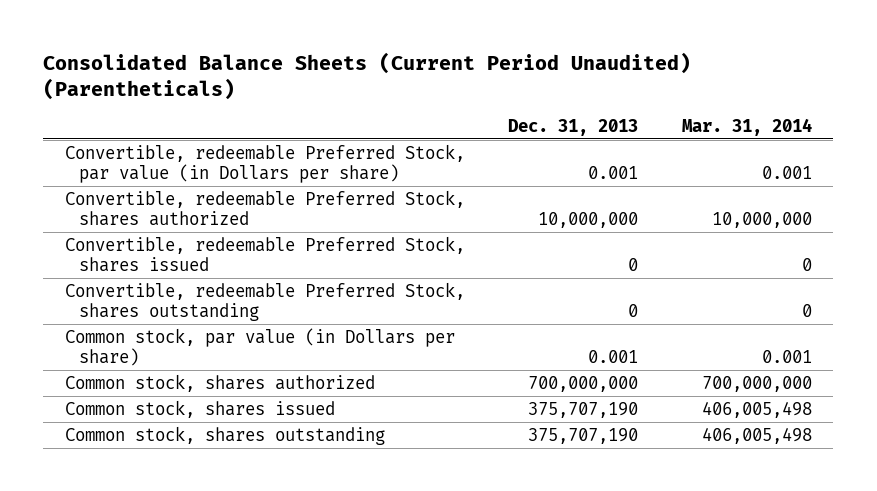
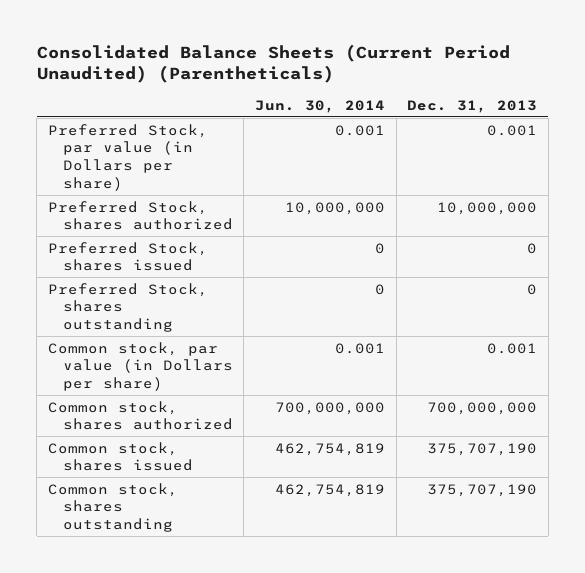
- | Dec. 31, 2013 | Mar. 31, 2014
+ | Jun. 30, 2014 | Dec. 31, 2013
- Convertible, redeemable Preferred Stock, par value (in Dollars per share) | 0.001 | 0.001
- Convertible, redeemable Preferred Stock, shares authorized | 10,000,000 | 10,000,000
- Convertible, redeemable Preferred Stock, shares issued | 0 | 0
- Convertible, redeemable Preferred Stock, shares outstanding | 0 | 0
+ Preferred Stock, par value (in Dollars per share) | 0.001 | 0.001
+ Preferred Stock, shares authorized | 10,000,000 | 10,000,000
+ Preferred Stock, shares issued | 0 | 0
+ Preferred Stock, shares outstanding | 0 | 0

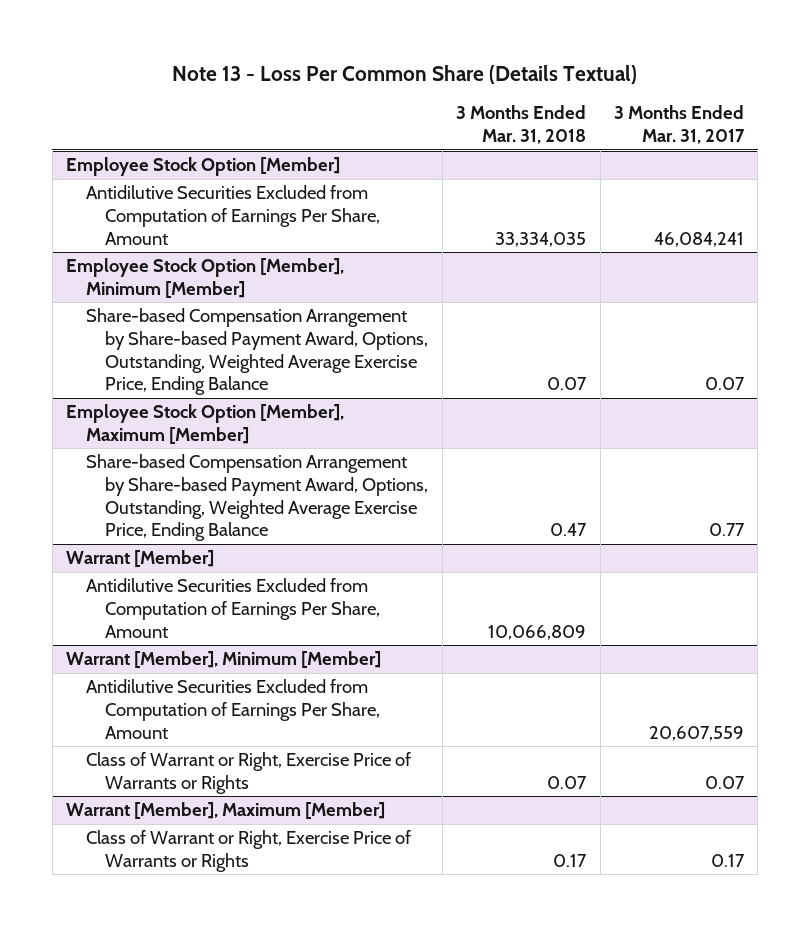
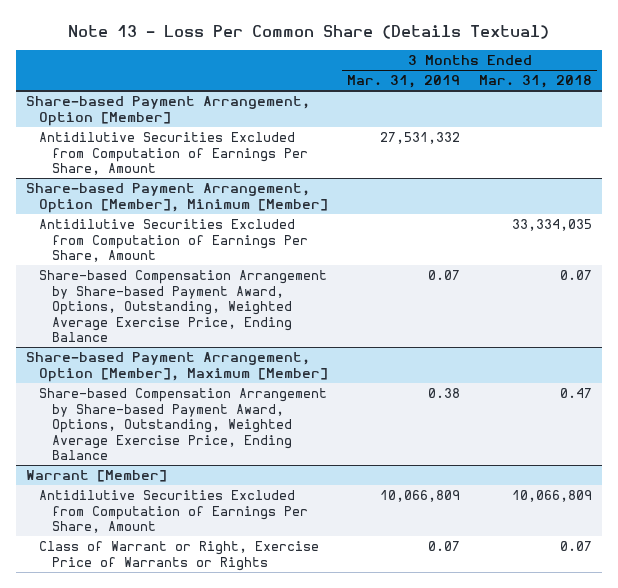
- | 3 Months Ended Mar. 31, 2018 | 3 Months Ended Mar. 31, 2017
+ | 3 Months Ended Mar. 31, 2019 | 3 Months Ended Mar. 31, 2018
- Employee Stock Option [Member]
+ Share-based Payment Arrangement, Option [Member]
+ Antidilutive Securities Excluded from Computation of Earnings Per Share, Amount | 27,531,332 |
+ Share-based Payment Arrangement, Option [Member], Minimum [Member]
- Employee Stock Option [Member], Minimum [Member]
- Employee Stock Option [Member], Maximum [Member]
+ Share-based Payment Arrangement, Option [Member], Maximum [Member]
- Warrant [Member], Minimum [Member]
- Antidilutive Securities Excluded from Computation of Earnings Per Share, Amount | | 20,607,559
- Warrant [Member], Maximum [Member]
- Class of Warrant or Right, Exercise Price of Warrants or Rights | 0.17 | 0.17

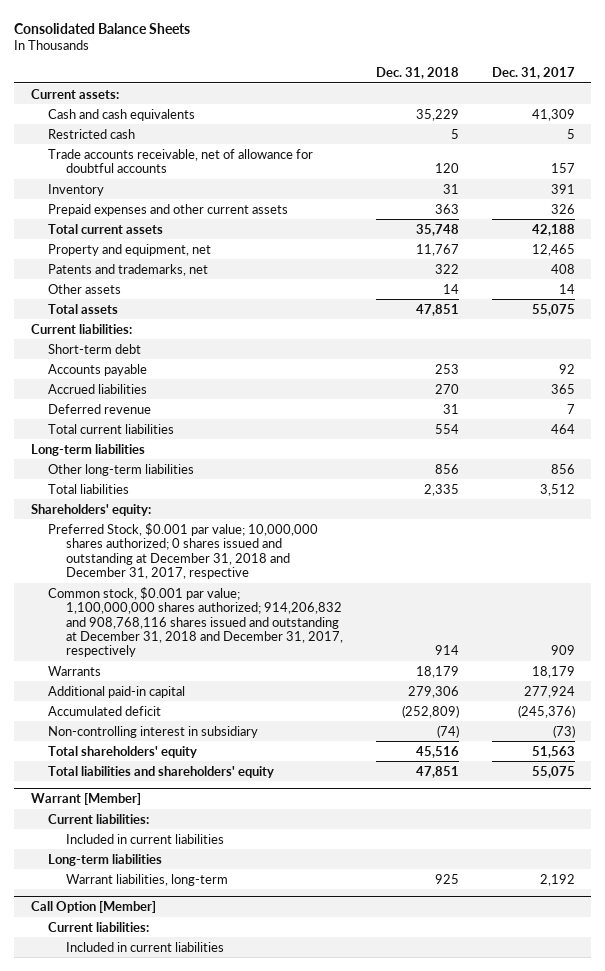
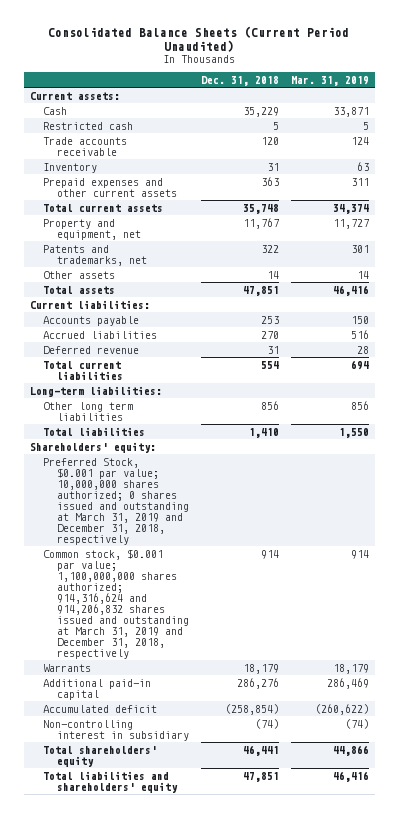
- Consolidated Balance Sheets
+ Consolidated Balance Sheets (Current Period Unaudited)
- | Dec. 31, 2018 | Dec. 31, 2017
+ | Dec. 31, 2018 | Mar. 31, 2019
- Cash and cash equivalents | 35,229 | 41,309
+ Cash | 35,229 | 33,871
- Trade accounts receivable, net of allowance for doubtful accounts | 120 | 157
+ Trade accounts receivable | 120 | 124
- Short-term debt
- Long-term liabilities
- Other long-term liabilities | 856 | 856
- Total liabilities | 2,335 | 3,512
+ Long-term liabilities:
+ Other long term liabilities | 856 | 856
+ Total liabilities | 1,410 | 1,550
- Preferred Stock, $0.001 par value; 10,000,000 shares authorized; 0 shares issued and outstanding at December 31, 2018 and December 31, 2017, respective
- Common stock, $0.001 par value; 1,100,000,000 shares authorized; 914,206,832 and 908,768,116 shares issued and outstanding at December 31, 2018 and December 31, 2017, respectively | 914 | 909
+ Preferred Stock, $0.001 par value; 10,000,000 shares authorized; 0 shares issued and outstanding at March 31, 2019 and December 31, 2018, respectively
+ Common stock, $0.001 par value; 1,100,000,000 shares authorized; 914,316,624 and 914,206,832 shares issued and outstanding at March 31, 2019 and December 31, 2018, respectively | 914 | 914
- Additional paid-in capital | 279,306 | 277,924
- Accumulated deficit | (252,809) | (245,376)
+ Additional paid-in capital | 286,276 | 286,469
+ Accumulated deficit | (258,854) | (260,622)
- Total shareholders' equity | 45,516 | 51,563
+ Total shareholders' equity | 46,441 | 44,866
- Warrant [Member]
- Current liabilities:
- Included in current liabilities
- Long-term liabilities
- Warrant liabilities, long-term | 925 | 2,192
- Call Option [Member]
- Current liabilities:
- Included in current liabilities

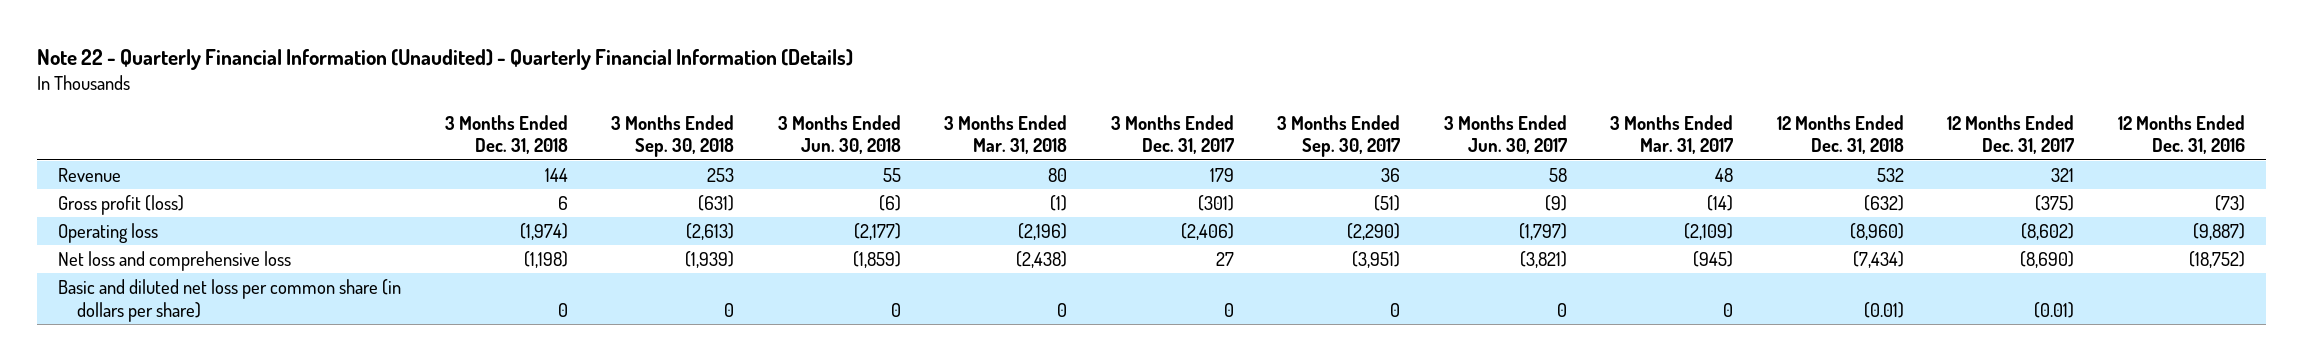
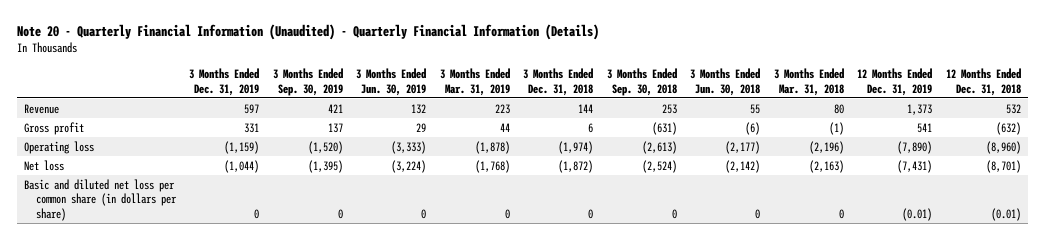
- Note 22 - Quarterly Financial Information (Unaudited) - Quarterly Financial Information (Details)
+ Note 20 - Quarterly Financial Information (Unaudited) - Quarterly Financial Information (Details)
- | 3 Months Ended Dec. 31, 2018 | 3 Months Ended Sep. 30, 2018 | 3 Months Ended Jun. 30, 2018 | 3 Months Ended Mar. 31, 2018 | 3 Months Ended Dec. 31, 2017 | 3 Months Ended Sep. 30, 2017 | 3 Months Ended Jun. 30, 2017 | 3 Months Ended Mar. 31, 2017 | 12 Months Ended Dec. 31, 2018 | 12 Months Ended Dec. 31, 2017 | 12 Months Ended Dec. 31, 2016
+ | 3 Months Ended Dec. 31, 2019 | 3 Months Ended Sep. 30, 2019 | 3 Months Ended Jun. 30, 2019 | 3 Months Ended Mar. 31, 2019 | 3 Months Ended Dec. 31, 2018 | 3 Months Ended Sep. 30, 2018 | 3 Months Ended Jun. 30, 2018 | 3 Months Ended Mar. 31, 2018 | 12 Months Ended Dec. 31, 2019 | 12 Months Ended Dec. 31, 2018
- Gross profit (loss) | 6 | (631) | (6) | (1) | (301) | (51) | (9) | (14) | (632) | (375) | (73)
+ Gross profit | 331 | 137 | 29 | 44 | 6 | (631) | (6) | (1) | 541 | (632)
- Net loss and comprehensive loss | (1,198) | (1,939) | (1,859) | (2,438) | 27 | (3,951) | (3,821) | (945) | (7,434) | (8,690) | (18,752)
+ Net loss | (1,044) | (1,395) | (3,224) | (1,768) | (1,872) | (2,524) | (2,142) | (2,163) | (7,431) | (8,701)

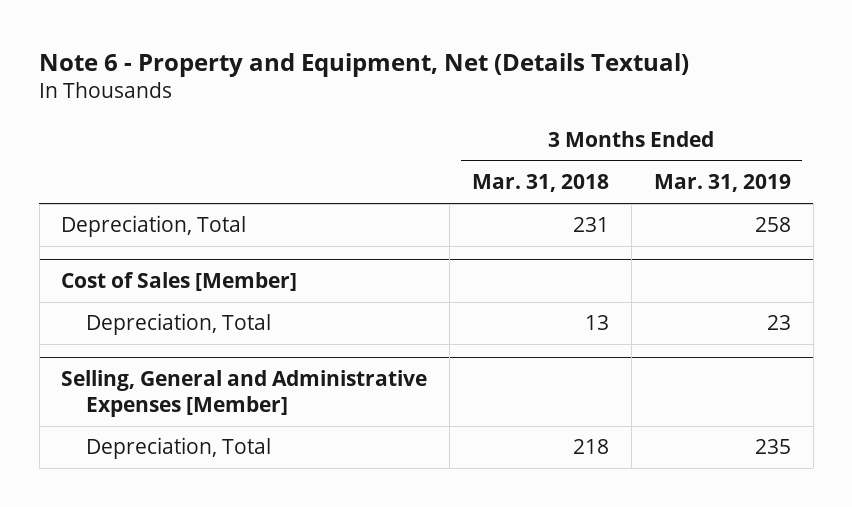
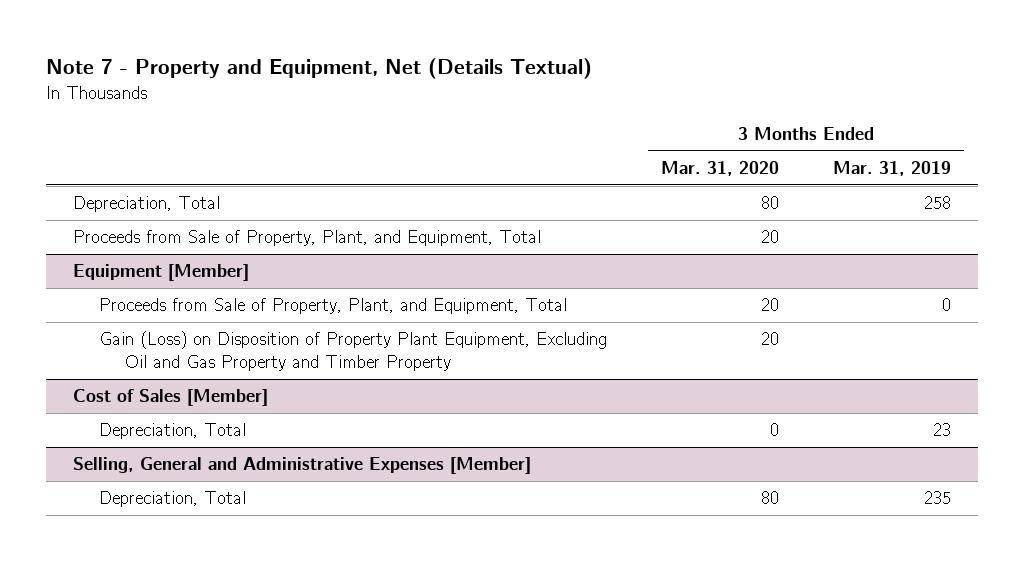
- Note 6 - Property and Equipment, Net (Details Textual)
+ Note 7 - Property and Equipment, Net (Details Textual)
- | 3 Months Ended Mar. 31, 2018 | 3 Months Ended Mar. 31, 2019
+ | 3 Months Ended Mar. 31, 2020 | 3 Months Ended Mar. 31, 2019
+ Proceeds from Sale of Property, Plant, and Equipment, Total | 20 |
+ Equipment [Member]
+ Proceeds from Sale of Property, Plant, and Equipment, Total | 20 | 0
+ Gain (Loss) on Disposition of Property Plant Equipment, Excluding Oil and Gas Property and Timber Property | 20 |

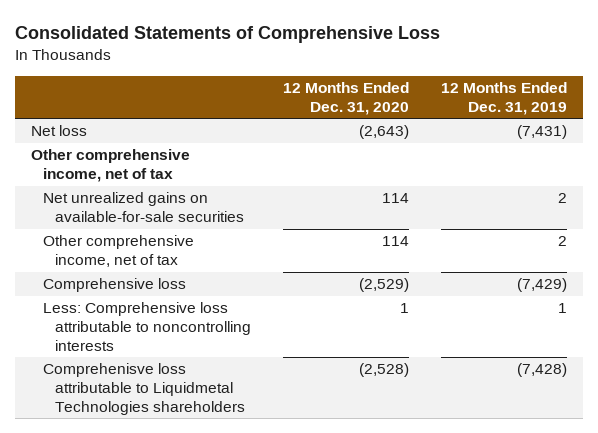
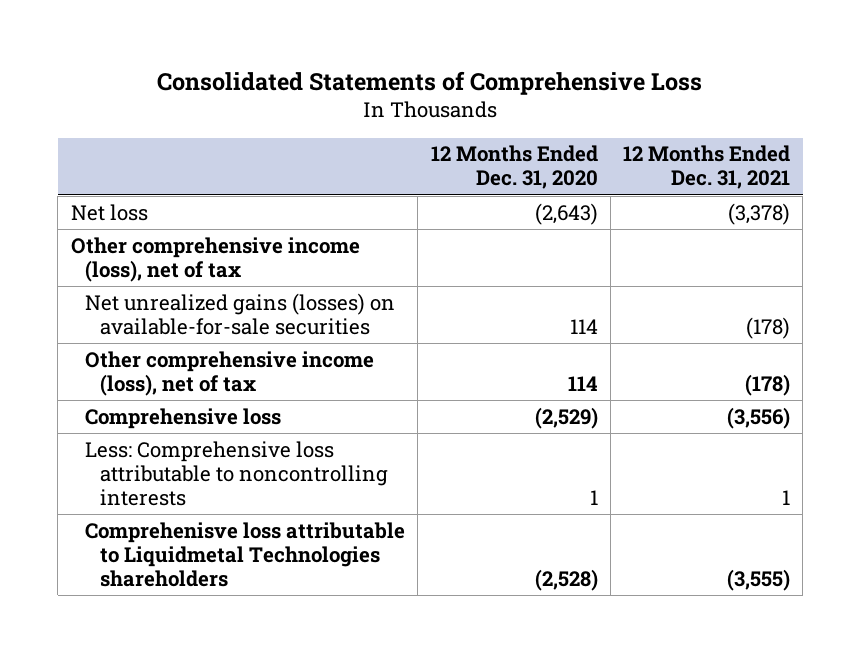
- | 12 Months Ended Dec. 31, 2020 | 12 Months Ended Dec. 31, 2019
+ | 12 Months Ended Dec. 31, 2020 | 12 Months Ended Dec. 31, 2021
- Other comprehensive income, net of tax
- Net unrealized gains on available-for-sale securities | 114 | 2
- Other comprehensive income, net of tax | 114 | 2
+ Other comprehensive income (loss), net of tax
+ Net unrealized gains (losses) on available-for-sale securities | 114 | (178)
+ Other comprehensive income (loss), net of tax | 114 | (178)

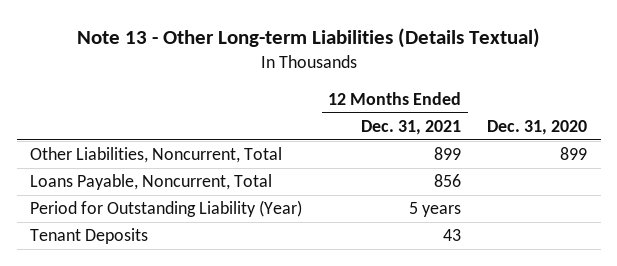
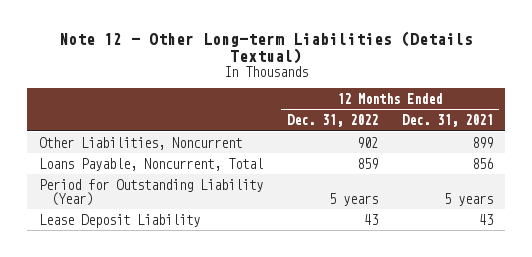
- Note 13 - Other Long-term Liabilities (Details Textual)
+ Note 12 - Other Long-term Liabilities (Details Textual)
- | 12 Months Ended Dec. 31, 2021 | Dec. 31, 2020
+ | 12 Months Ended Dec. 31, 2022 | 12 Months Ended Dec. 31, 2021
- Other Liabilities, Noncurrent, Total | 899 | 899
+ Other Liabilities, Noncurrent | 902 | 899
- Tenant Deposits | 43 |
+ Lease Deposit Liability | 43 | 43

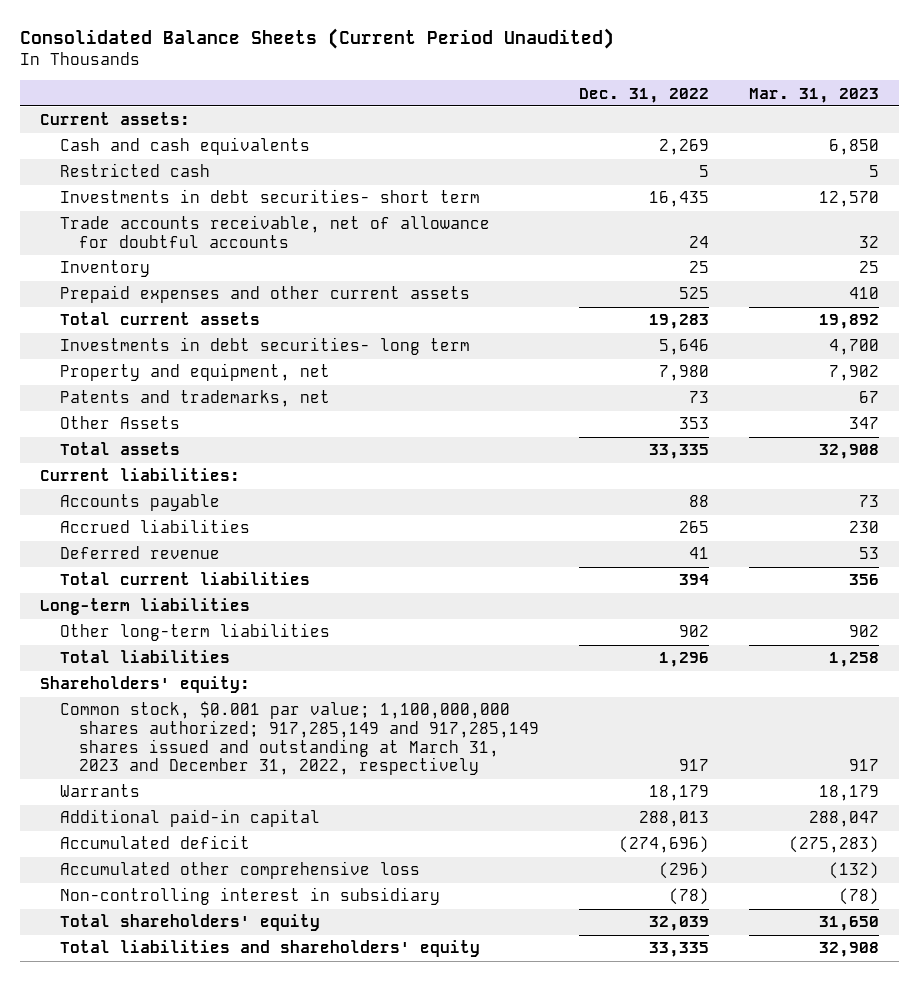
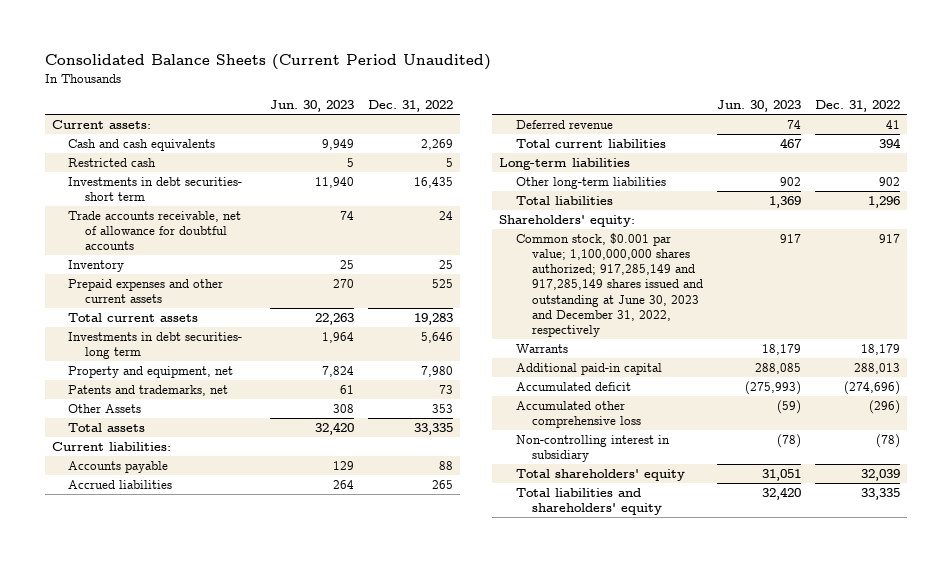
- | Dec. 31, 2022 | Mar. 31, 2023
+ | Jun. 30, 2023 | Dec. 31, 2022
- Common stock, $0.001 par value; 1,100,000,000 shares authorized; 917,285,149 and 917,285,149 shares issued and outstanding at March 31, 2023 and December 31, 2022, respectively | 917 | 917
+ Common stock, $0.001 par value; 1,100,000,000 shares authorized; 917,285,149 and 917,285,149 shares issued and outstanding at June 30, 2023 and December 31, 2022, respectively | 917 | 917

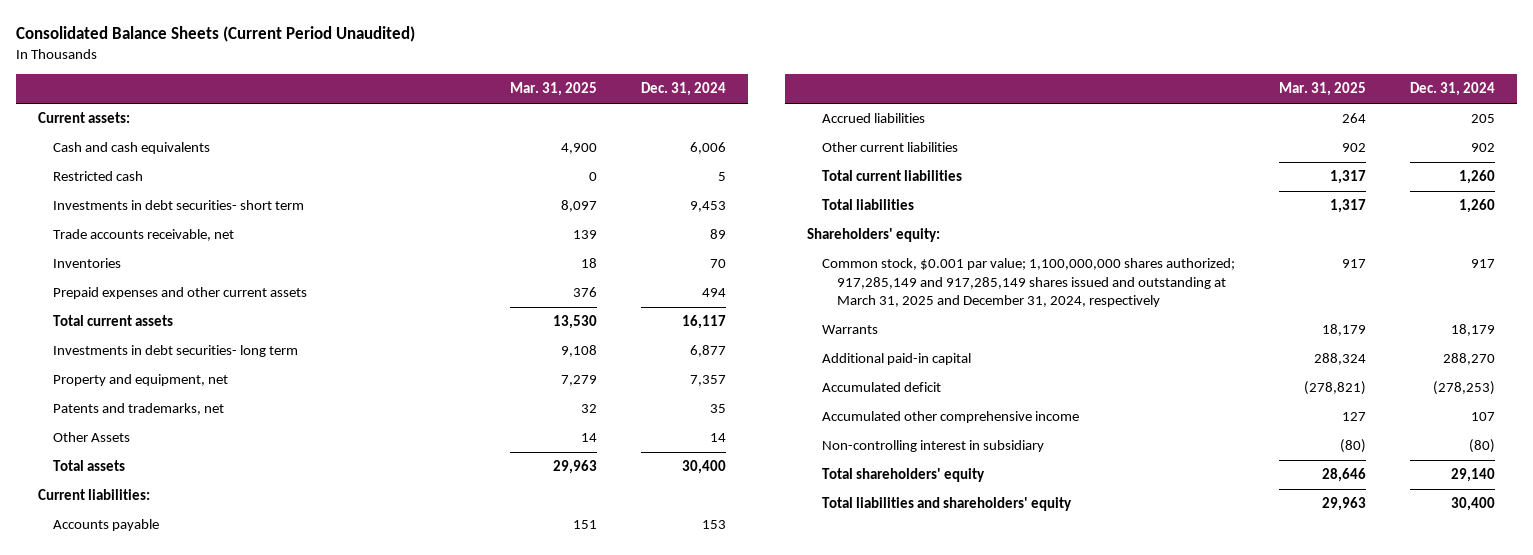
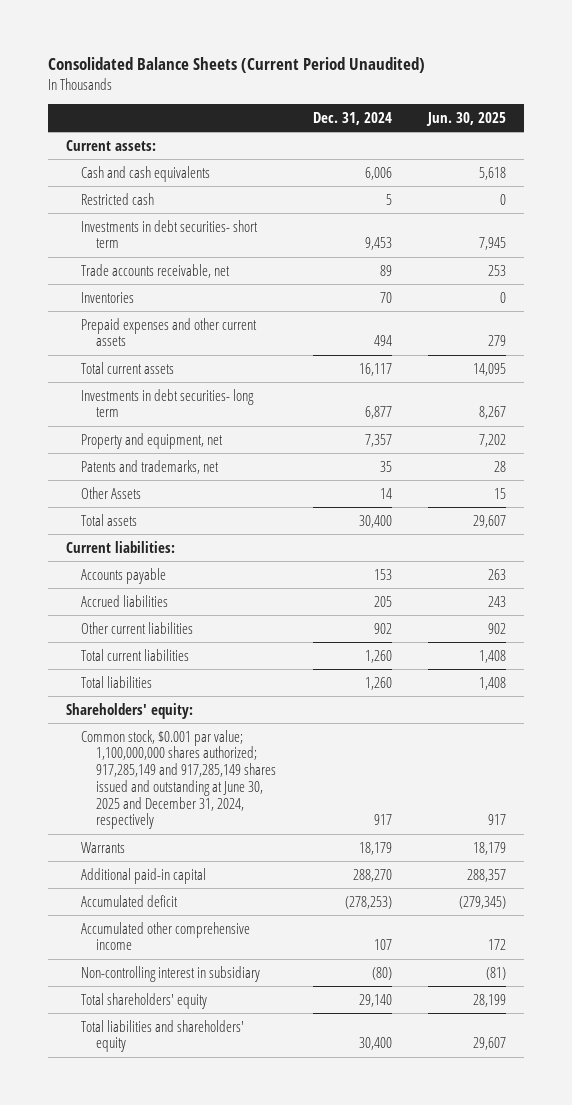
- | Mar. 31, 2025 | Dec. 31, 2024
+ | Dec. 31, 2024 | Jun. 30, 2025
- Common stock, $0.001 par value; 1,100,000,000 shares authorized; 917,285,149 and 917,285,149 shares issued and outstanding at March 31, 2025 and December 31, 2024, respectively | 917 | 917
+ Common stock, $0.001 par value; 1,100,000,000 shares authorized; 917,285,149 and 917,285,149 shares issued and outstanding at June 30, 2025 and December 31, 2024, respectively | 917 | 917

